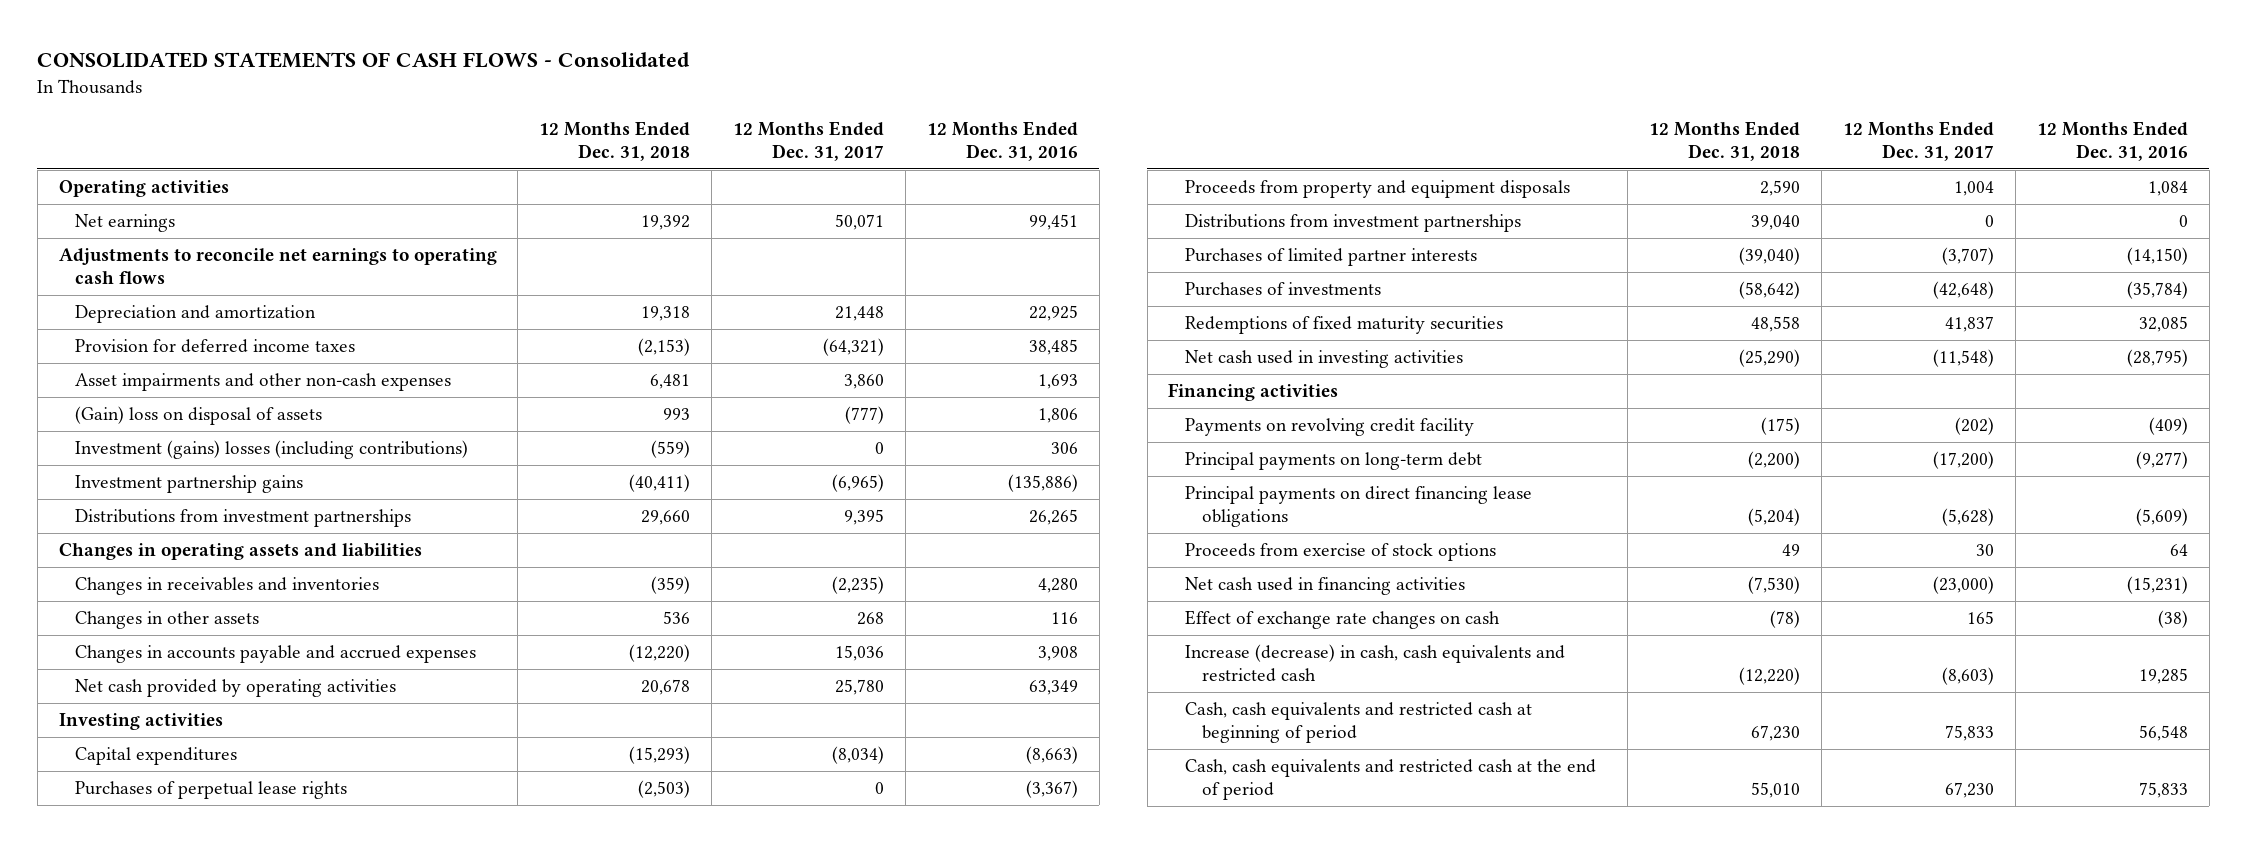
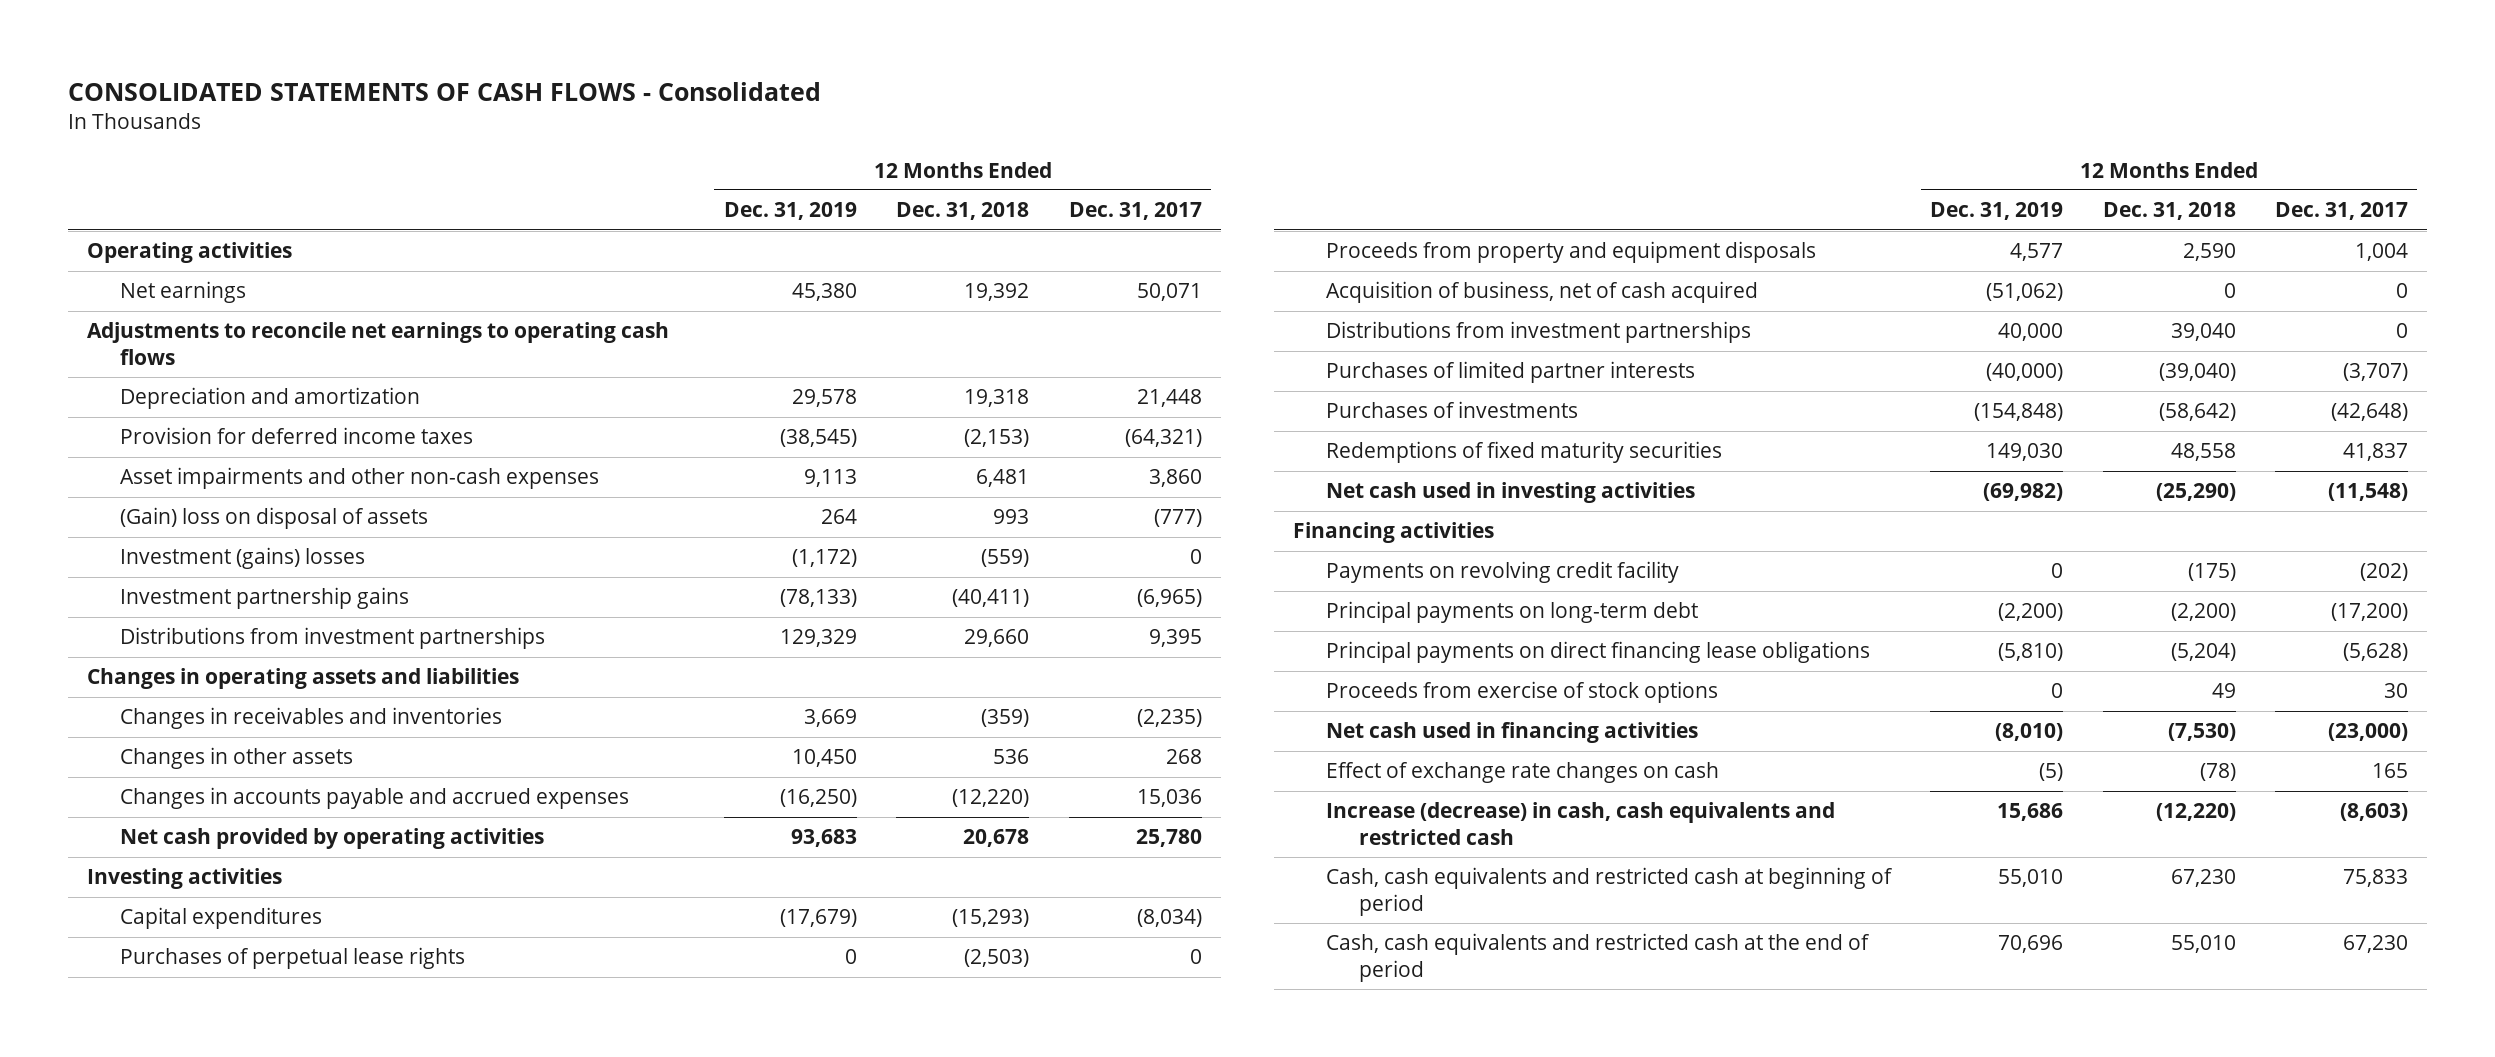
- | 12 Months Ended Dec. 31, 2018 | 12 Months Ended Dec. 31, 2017 | 12 Months Ended Dec. 31, 2016
+ | 12 Months Ended Dec. 31, 2019 | 12 Months Ended Dec. 31, 2018 | 12 Months Ended Dec. 31, 2017
- Investment (gains) losses (including contributions) | (559) | 0 | 306
+ Investment (gains) losses | (1,172) | (559) | 0
+ Acquisition of business, net of cash acquired | (51,062) | 0 | 0

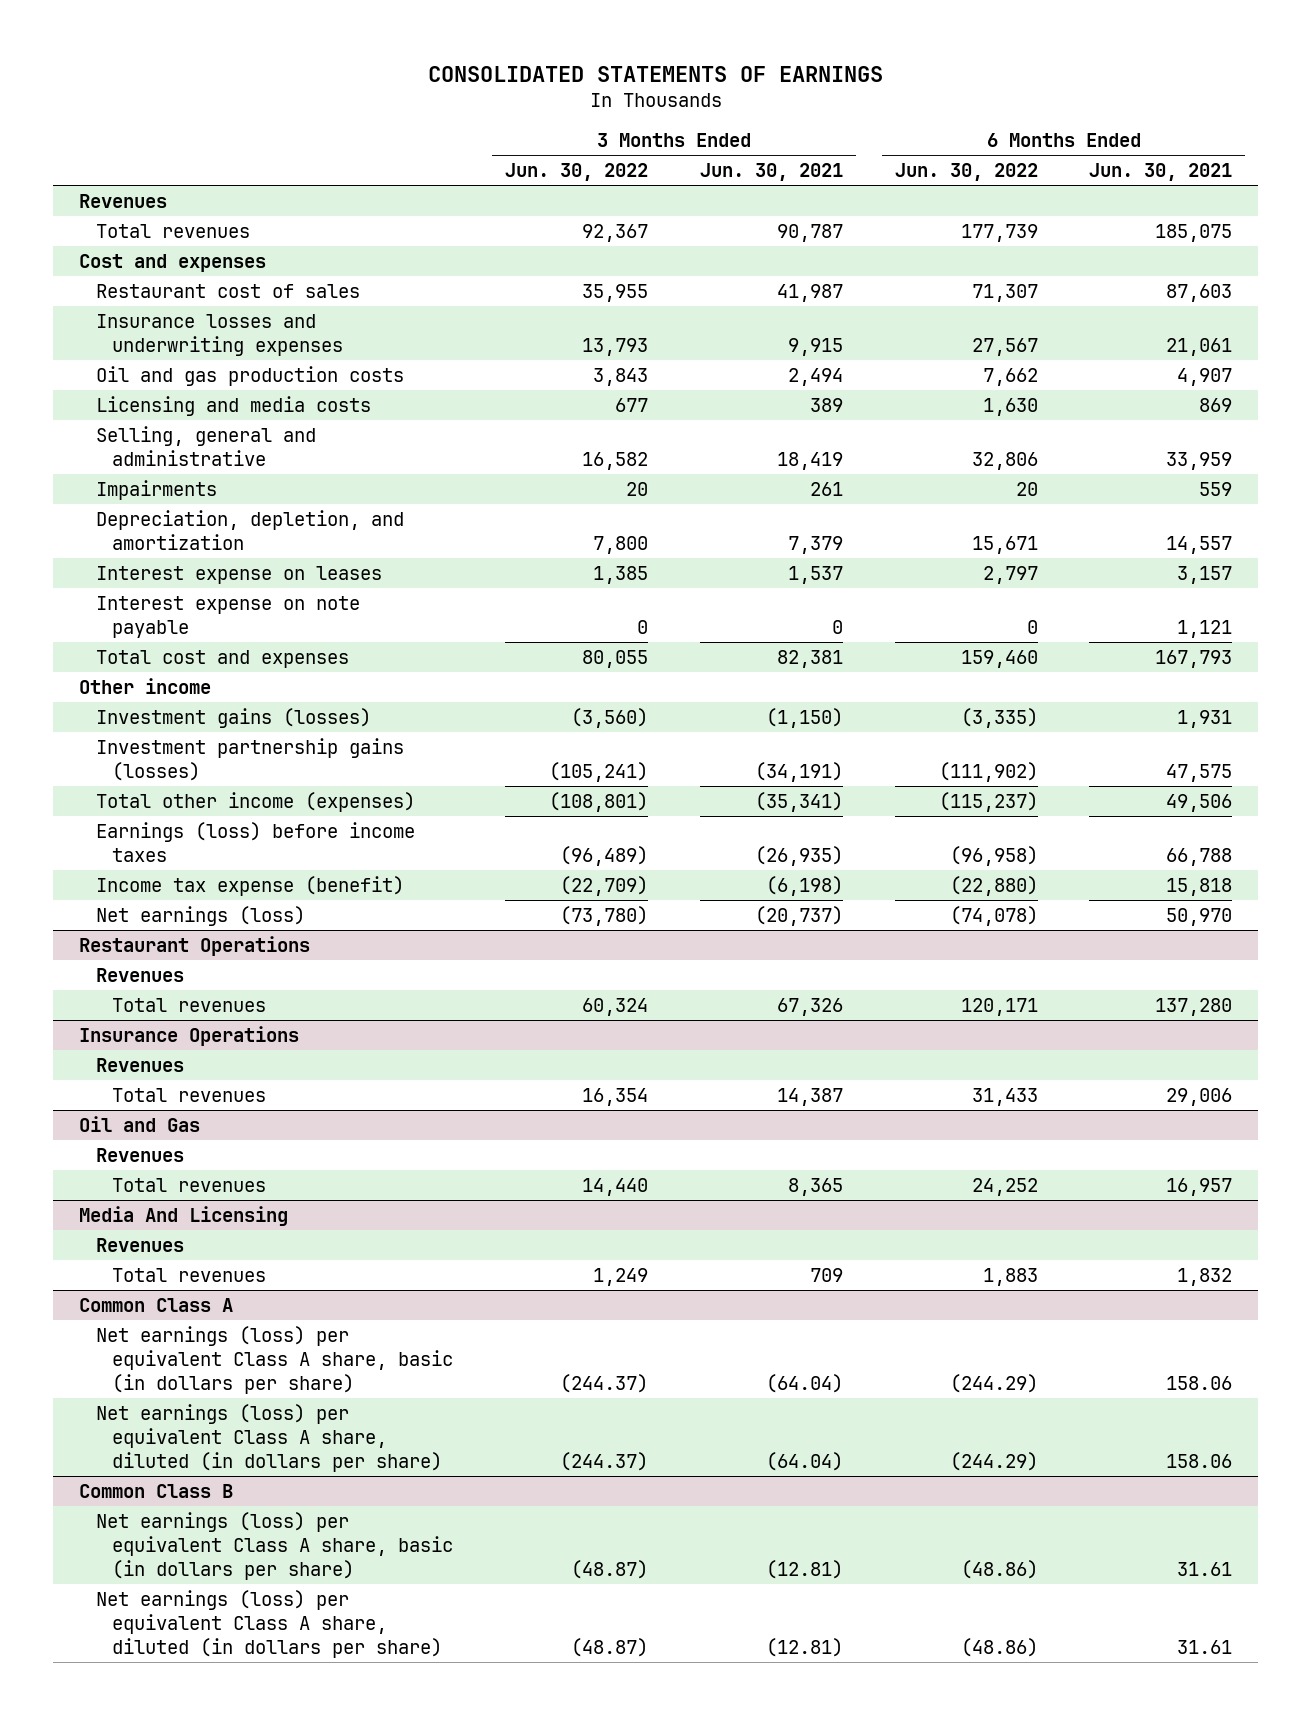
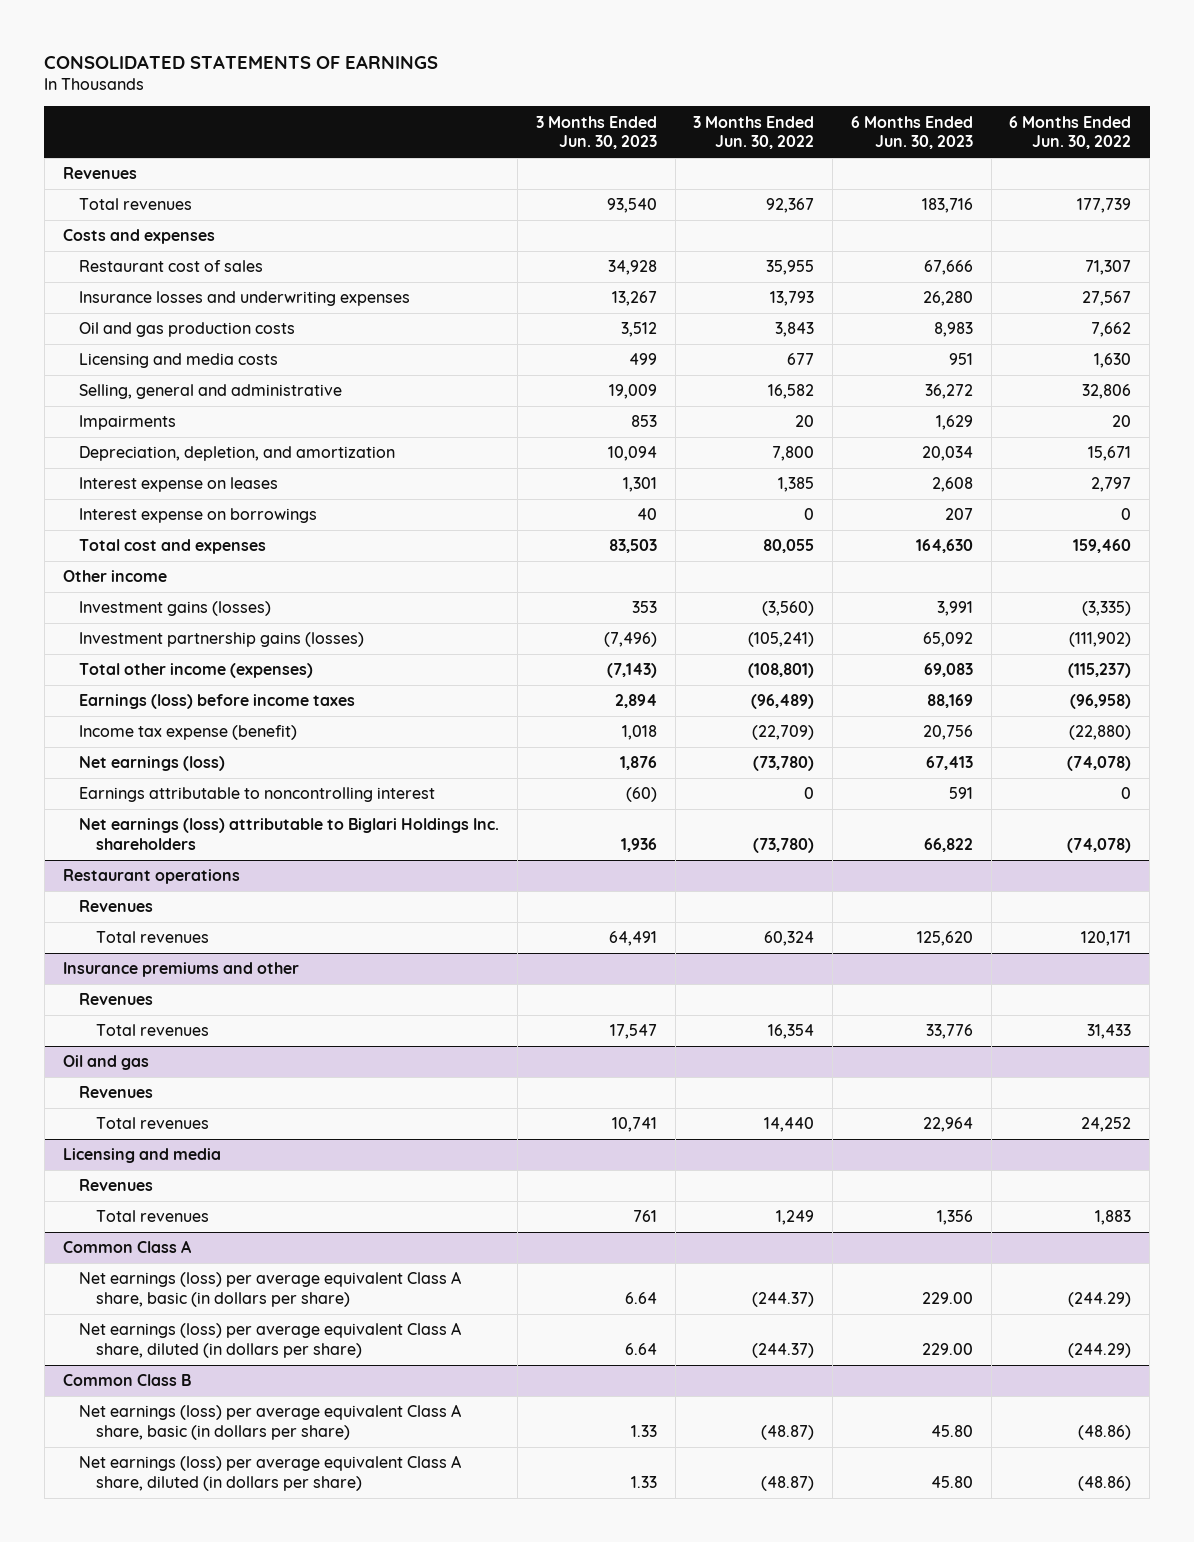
- | 3 Months Ended Jun. 30, 2022 | 3 Months Ended Jun. 30, 2021 | 6 Months Ended Jun. 30, 2022 | 6 Months Ended Jun. 30, 2021
+ | 3 Months Ended Jun. 30, 2023 | 3 Months Ended Jun. 30, 2022 | 6 Months Ended Jun. 30, 2023 | 6 Months Ended Jun. 30, 2022
- Cost and expenses
+ Costs and expenses
- Interest expense on note payable | 0 | 0 | 0 | 1,121
+ Interest expense on borrowings | 40 | 0 | 207 | 0
- Restaurant Operations
+ Earnings attributable to noncontrolling interest | (60) | 0 | 591 | 0
+ Net earnings (loss) attributable to Biglari Holdings Inc. shareholders | 1,936 | (73,780) | 66,822 | (74,078)
+ Restaurant operations
- Insurance Operations
+ Insurance premiums and other
- Oil and Gas
+ Oil and gas
- Media And Licensing
+ Licensing and media
@ Common Class A
- Net earnings (loss) per equivalent Class A share, basic (in dollars per share) | (244.37) | (64.04) | (244.29) | 158.06
- Net earnings (loss) per equivalent Class A share, diluted (in dollars per share) | (244.37) | (64.04) | (244.29) | 158.06
+ Net earnings (loss) per average equivalent Class A share, basic (in dollars per share) | 6.64 | (244.37) | 229.00 | (244.29)
+ Net earnings (loss) per average equivalent Class A share, diluted (in dollars per share) | 6.64 | (244.37) | 229.00 | (244.29)
@ Common Class B
- Net earnings (loss) per equivalent Class A share, basic (in dollars per share) | (48.87) | (12.81) | (48.86) | 31.61
- Net earnings (loss) per equivalent Class A share, diluted (in dollars per share) | (48.87) | (12.81) | (48.86) | 31.61
+ Net earnings (loss) per average equivalent Class A share, basic (in dollars per share) | 1.33 | (48.87) | 45.80 | (48.86)
+ Net earnings (loss) per average equivalent Class A share, diluted (in dollars per share) | 1.33 | (48.87) | 45.80 | (48.86)

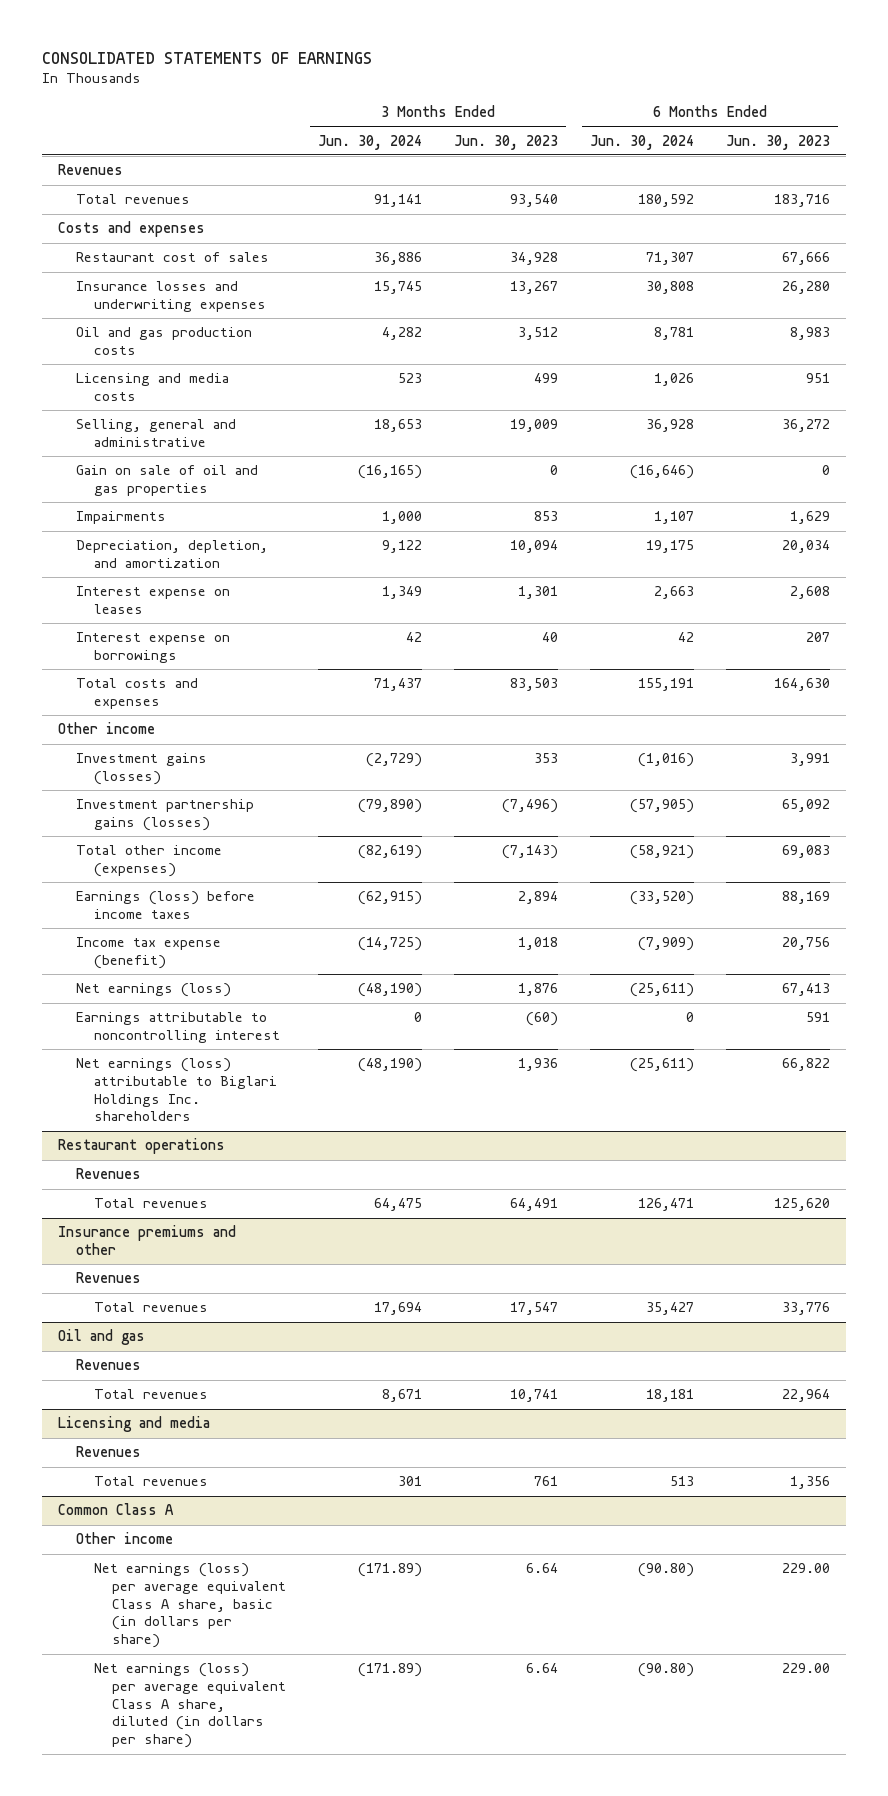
- | 3 Months Ended Jun. 30, 2023 | 3 Months Ended Jun. 30, 2022 | 6 Months Ended Jun. 30, 2023 | 6 Months Ended Jun. 30, 2022
+ | 3 Months Ended Jun. 30, 2024 | 3 Months Ended Jun. 30, 2023 | 6 Months Ended Jun. 30, 2024 | 6 Months Ended Jun. 30, 2023
+ Gain on sale of oil and gas properties | (16,165) | 0 | (16,646) | 0
- Total cost and expenses | 83,503 | 80,055 | 164,630 | 159,460
+ Total costs and expenses | 71,437 | 83,503 | 155,191 | 164,630
@ Common Class A
+ Other income
- Common Class B
- Net earnings (loss) per average equivalent Class A share, basic (in dollars per share) | 1.33 | (48.87) | 45.80 | (48.86)
- Net earnings (loss) per average equivalent Class A share, diluted (in dollars per share) | 1.33 | (48.87) | 45.80 | (48.86)

